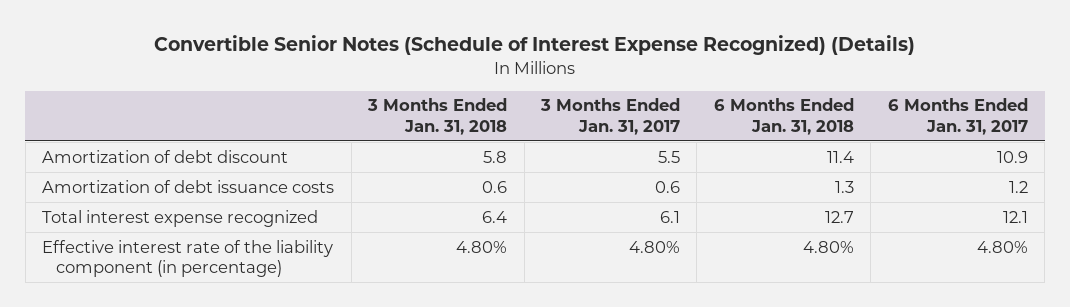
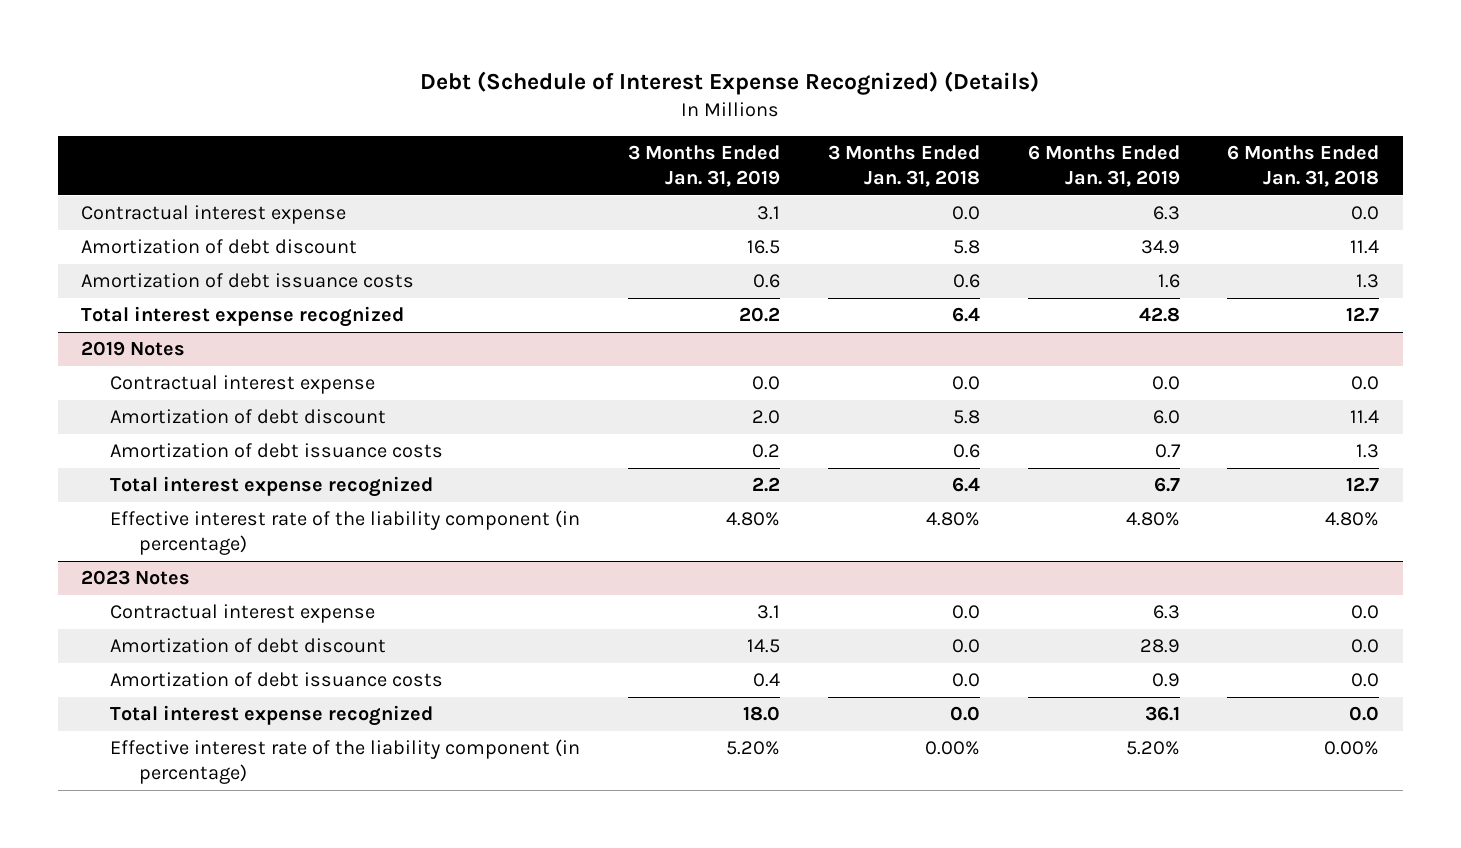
- Convertible Senior Notes (Schedule of Interest Expense Recognized) (Details)
+ Debt (Schedule of Interest Expense Recognized) (Details)
- | 3 Months Ended Jan. 31, 2018 | 3 Months Ended Jan. 31, 2017 | 6 Months Ended Jan. 31, 2018 | 6 Months Ended Jan. 31, 2017
+ | 3 Months Ended Jan. 31, 2019 | 3 Months Ended Jan. 31, 2018 | 6 Months Ended Jan. 31, 2019 | 6 Months Ended Jan. 31, 2018
+ Contractual interest expense | 3.1 | 0.0 | 6.3 | 0.0
+ 2019 Notes
+ Contractual interest expense | 0.0 | 0.0 | 0.0 | 0.0
+ Amortization of debt discount | 2.0 | 5.8 | 6.0 | 11.4
+ Amortization of debt issuance costs | 0.2 | 0.6 | 0.7 | 1.3
+ Total interest expense recognized | 2.2 | 6.4 | 6.7 | 12.7
+ 2023 Notes
+ Contractual interest expense | 3.1 | 0.0 | 6.3 | 0.0
+ Amortization of debt discount | 14.5 | 0.0 | 28.9 | 0.0
+ Amortization of debt issuance costs | 0.4 | 0.0 | 0.9 | 0.0
+ Total interest expense recognized | 18.0 | 0.0 | 36.1 | 0.0
+ Effective interest rate of the liability component (in percentage) | 5.20% | 0.00% | 5.20% | 0.00%

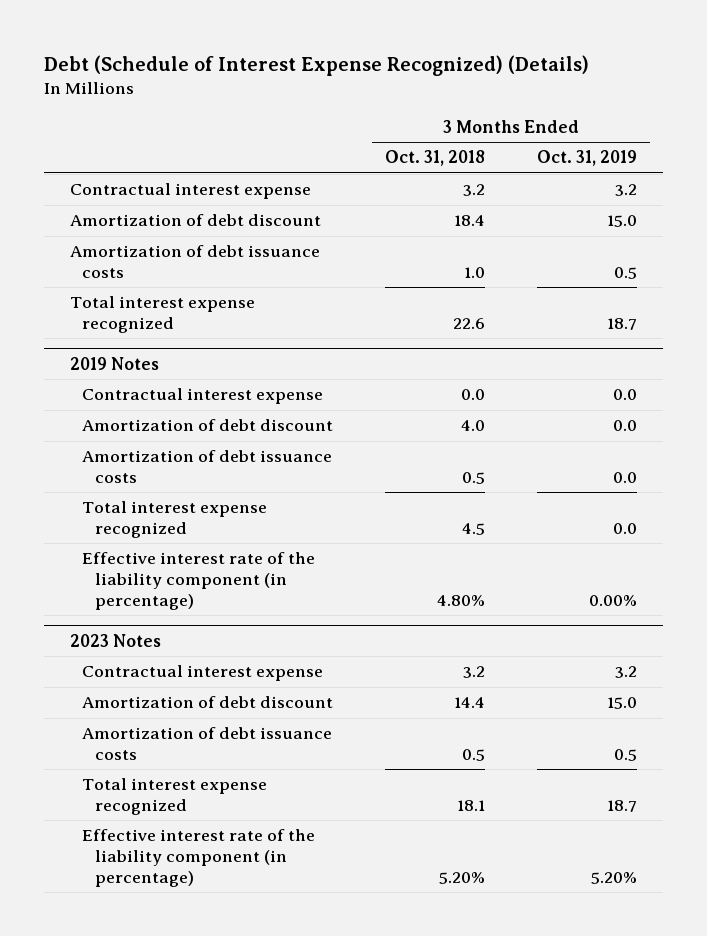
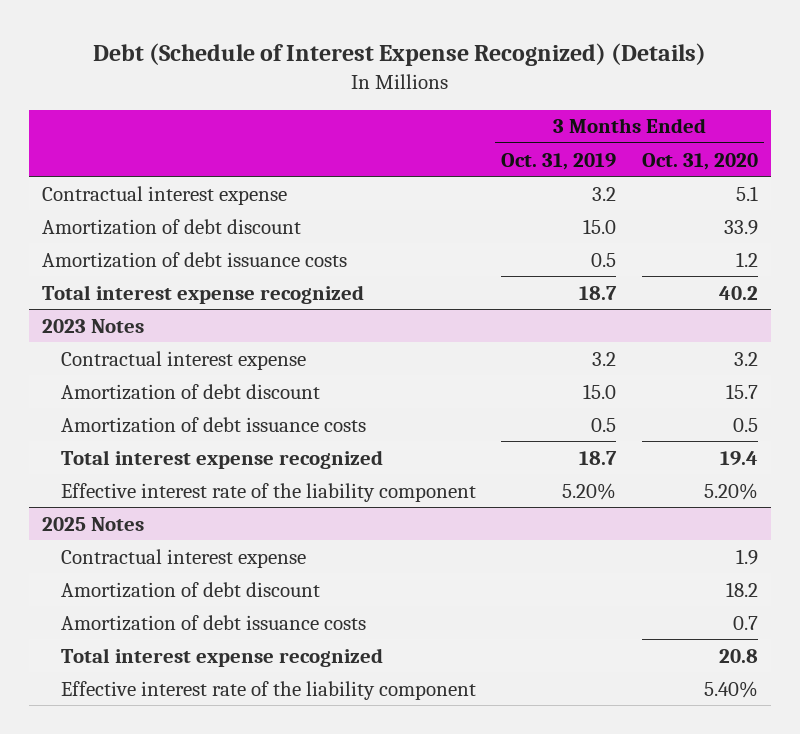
- | 3 Months Ended Oct. 31, 2018 | 3 Months Ended Oct. 31, 2019
+ | 3 Months Ended Oct. 31, 2019 | 3 Months Ended Oct. 31, 2020
- 2019 Notes
- Contractual interest expense | 0.0 | 0.0
- Amortization of debt discount | 4.0 | 0.0
- Amortization of debt issuance costs | 0.5 | 0.0
- Total interest expense recognized | 4.5 | 0.0
- Effective interest rate of the liability component (in percentage) | 4.80% | 0.00%
@ 2023 Notes
- Effective interest rate of the liability component (in percentage) | 5.20% | 5.20%
+ Effective interest rate of the liability component | 5.20% | 5.20%
+ 2025 Notes
+ Contractual interest expense | | 1.9
+ Amortization of debt discount | | 18.2
+ Amortization of debt issuance costs | | 0.7
+ Total interest expense recognized | | 20.8
+ Effective interest rate of the liability component | | 5.40%

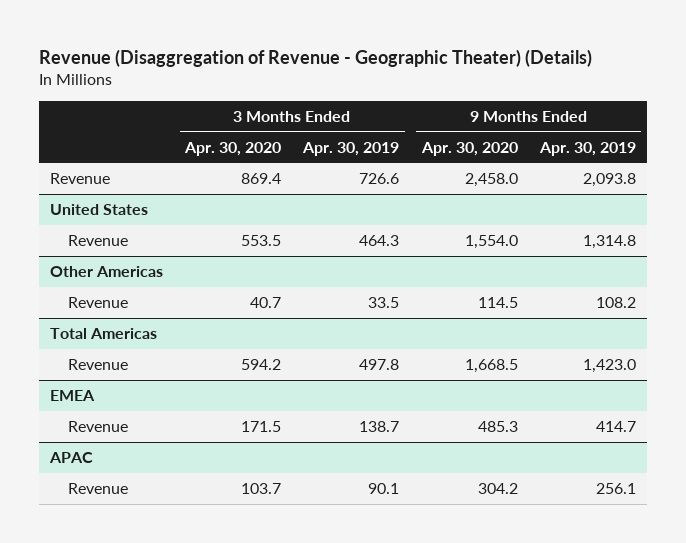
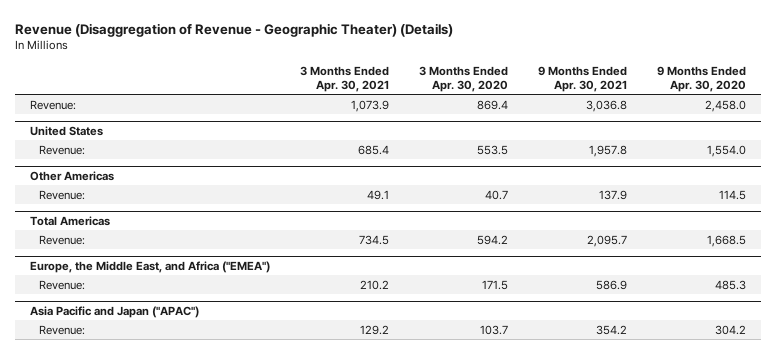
- | 3 Months Ended Apr. 30, 2020 | 3 Months Ended Apr. 30, 2019 | 9 Months Ended Apr. 30, 2020 | 9 Months Ended Apr. 30, 2019
+ | 3 Months Ended Apr. 30, 2021 | 3 Months Ended Apr. 30, 2020 | 9 Months Ended Apr. 30, 2021 | 9 Months Ended Apr. 30, 2020
- Revenue | 869.4 | 726.6 | 2,458.0 | 2,093.8
+ Revenue: | 1,073.9 | 869.4 | 3,036.8 | 2,458.0
@ United States
- Revenue | 553.5 | 464.3 | 1,554.0 | 1,314.8
+ Revenue: | 685.4 | 553.5 | 1,957.8 | 1,554.0
@ Other Americas
- Revenue | 40.7 | 33.5 | 114.5 | 108.2
+ Revenue: | 49.1 | 40.7 | 137.9 | 114.5
@ Total Americas
- Revenue | 594.2 | 497.8 | 1,668.5 | 1,423.0
- EMEA
- Revenue | 171.5 | 138.7 | 485.3 | 414.7
- APAC
- Revenue | 103.7 | 90.1 | 304.2 | 256.1
@ Total Americas
+ Revenue: | 734.5 | 594.2 | 2,095.7 | 1,668.5
+ Europe, the Middle East, and Africa ("EMEA")
+ Revenue: | 210.2 | 171.5 | 586.9 | 485.3
+ Asia Pacific and Japan ("APAC")
+ Revenue: | 129.2 | 103.7 | 354.2 | 304.2

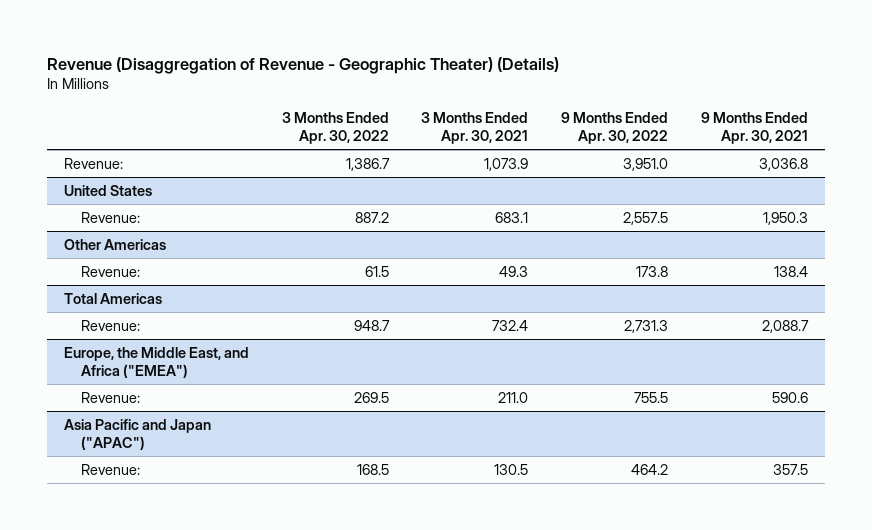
- | 3 Months Ended Apr. 30, 2021 | 3 Months Ended Apr. 30, 2020 | 9 Months Ended Apr. 30, 2021 | 9 Months Ended Apr. 30, 2020
+ | 3 Months Ended Apr. 30, 2022 | 3 Months Ended Apr. 30, 2021 | 9 Months Ended Apr. 30, 2022 | 9 Months Ended Apr. 30, 2021
@ United States
- Revenue: | 685.4 | 553.5 | 1,957.8 | 1,554.0
+ Revenue: | 887.2 | 683.1 | 2,557.5 | 1,950.3
@ Other Americas
- Revenue: | 49.1 | 40.7 | 137.9 | 114.5
+ Revenue: | 61.5 | 49.3 | 173.8 | 138.4
@ Total Americas
- Revenue: | 734.5 | 594.2 | 2,095.7 | 1,668.5
+ Revenue: | 948.7 | 732.4 | 2,731.3 | 2,088.7
@ Europe, the Middle East, and Africa ("EMEA")
- Revenue: | 210.2 | 171.5 | 586.9 | 485.3
+ Revenue: | 269.5 | 211.0 | 755.5 | 590.6
@ Asia Pacific and Japan ("APAC")
- Revenue: | 129.2 | 103.7 | 354.2 | 304.2
+ Revenue: | 168.5 | 130.5 | 464.2 | 357.5

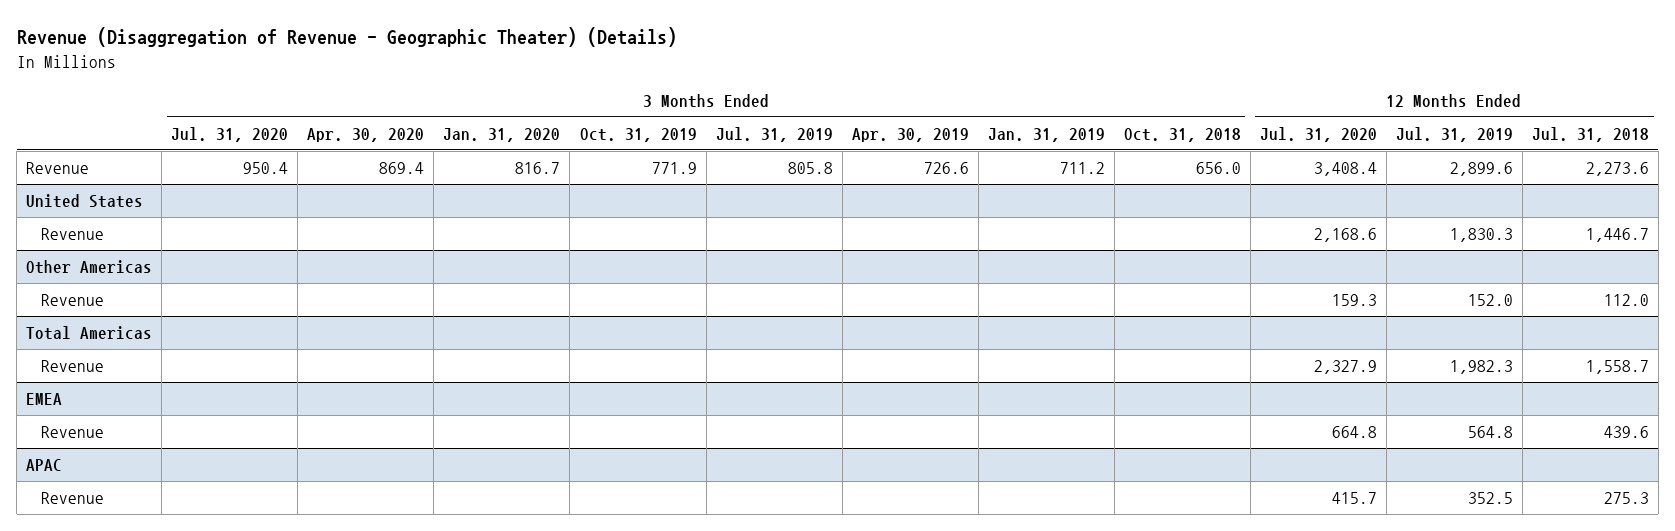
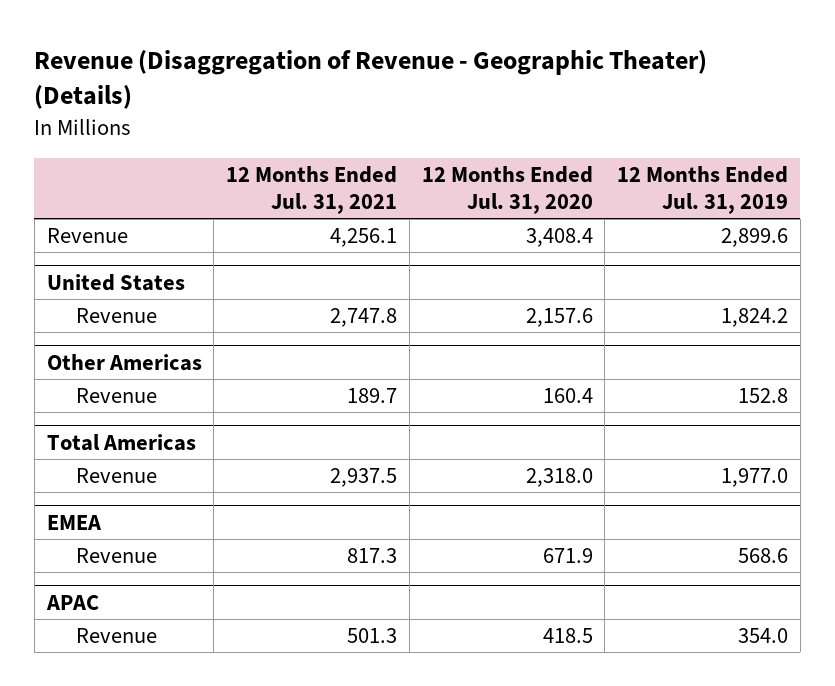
- | 3 Months Ended Jul. 31, 2020 | 3 Months Ended Apr. 30, 2020 | 3 Months Ended Jan. 31, 2020 | 3 Months Ended Oct. 31, 2019 | 3 Months Ended Jul. 31, 2019 | 3 Months Ended Apr. 30, 2019 | 3 Months Ended Jan. 31, 2019 | 3 Months Ended Oct. 31, 2018 | 12 Months Ended Jul. 31, 2020 | 12 Months Ended Jul. 31, 2019 | 12 Months Ended Jul. 31, 2018
+ | 12 Months Ended Jul. 31, 2021 | 12 Months Ended Jul. 31, 2020 | 12 Months Ended Jul. 31, 2019
@ United States
- Revenue | | | | | | | | | 2,168.6 | 1,830.3 | 1,446.7
+ Revenue | 2,747.8 | 2,157.6 | 1,824.2
@ Other Americas
- Revenue | | | | | | | | | 159.3 | 152.0 | 112.0
+ Revenue | 189.7 | 160.4 | 152.8
@ Total Americas
- Revenue | | | | | | | | | 2,327.9 | 1,982.3 | 1,558.7
+ Revenue | 2,937.5 | 2,318.0 | 1,977.0
@ EMEA
- Revenue | | | | | | | | | 664.8 | 564.8 | 439.6
+ Revenue | 817.3 | 671.9 | 568.6
@ APAC
- Revenue | | | | | | | | | 415.7 | 352.5 | 275.3
+ Revenue | 501.3 | 418.5 | 354.0

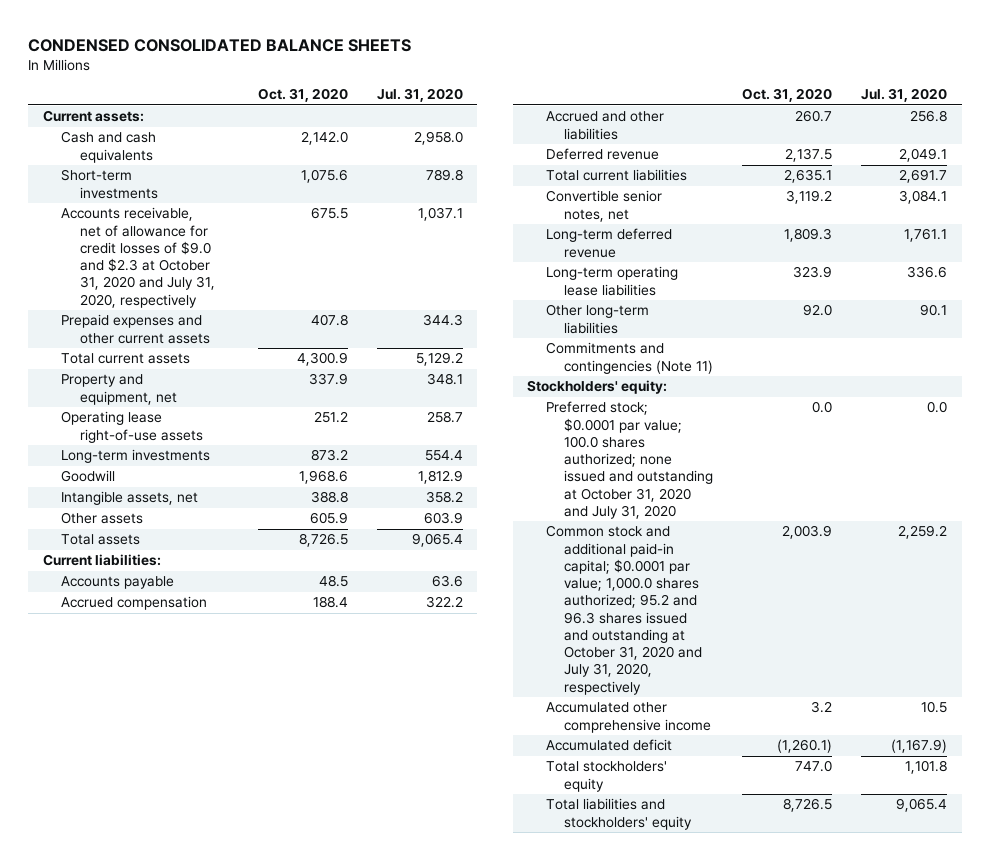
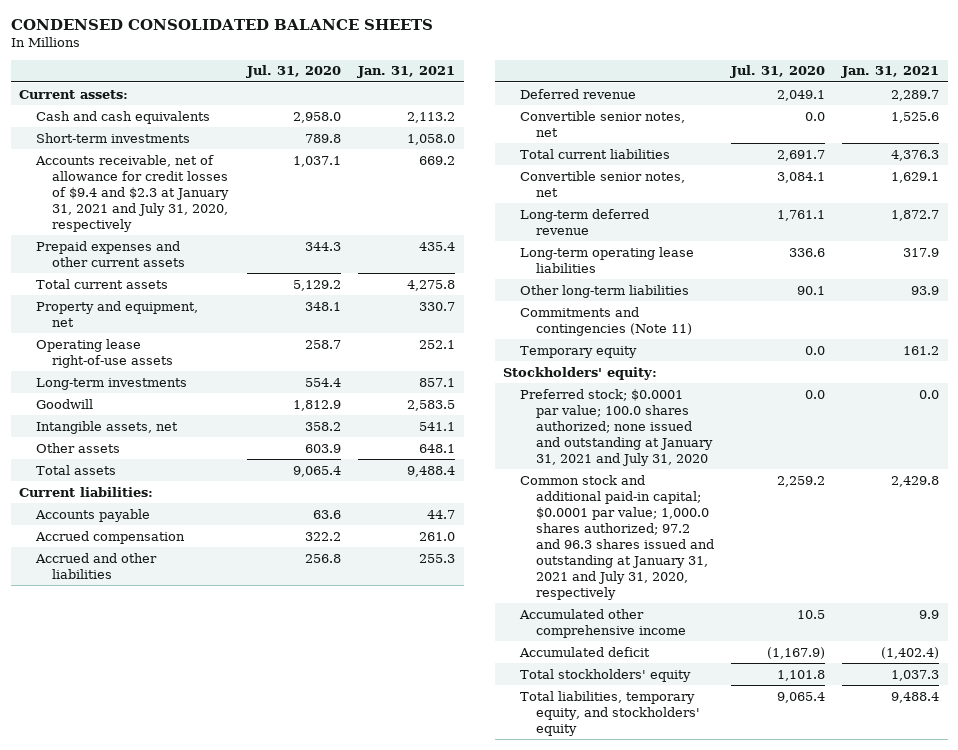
- | Oct. 31, 2020 | Jul. 31, 2020
+ | Jul. 31, 2020 | Jan. 31, 2021
- Accounts receivable, net of allowance for credit losses of $9.0 and $2.3 at October 31, 2020 and July 31, 2020, respectively | 675.5 | 1,037.1
+ Accounts receivable, net of allowance for credit losses of $9.4 and $2.3 at January 31, 2021 and July 31, 2020, respectively | 1,037.1 | 669.2
+ Convertible senior notes, net | 0.0 | 1,525.6
+ Temporary equity | 0.0 | 161.2
- Preferred stock; $0.0001 par value; 100.0 shares authorized; none issued and outstanding at October 31, 2020 and July 31, 2020 | 0.0 | 0.0
- Common stock and additional paid-in capital; $0.0001 par value; 1,000.0 shares authorized; 95.2 and 96.3 shares issued and outstanding at October 31, 2020 and July 31, 2020, respectively | 2,003.9 | 2,259.2
+ Preferred stock; $0.0001 par value; 100.0 shares authorized; none issued and outstanding at January 31, 2021 and July 31, 2020 | 0.0 | 0.0
+ Common stock and additional paid-in capital; $0.0001 par value; 1,000.0 shares authorized; 97.2 and 96.3 shares issued and outstanding at January 31, 2021 and July 31, 2020, respectively | 2,259.2 | 2,429.8
- Total liabilities and stockholders' equity | 8,726.5 | 9,065.4
+ Total liabilities, temporary equity, and stockholders' equity | 9,065.4 | 9,488.4

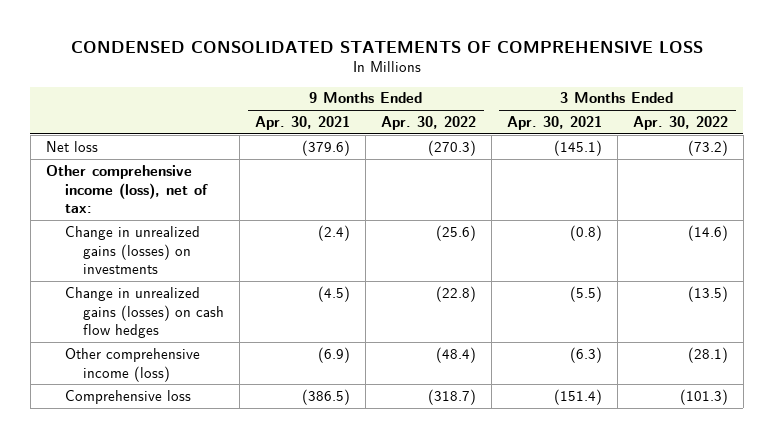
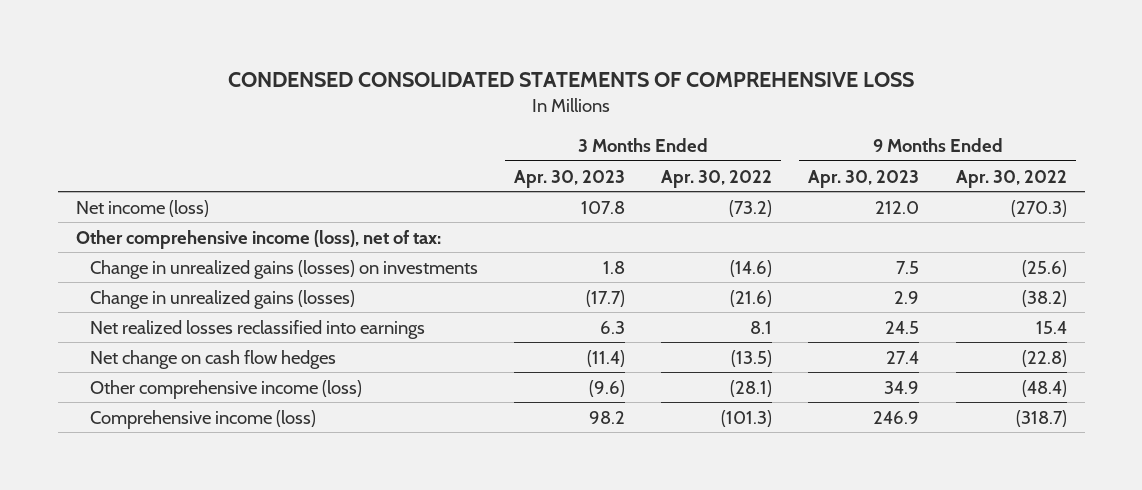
- | 9 Months Ended Apr. 30, 2021 | 9 Months Ended Apr. 30, 2022 | 3 Months Ended Apr. 30, 2021 | 3 Months Ended Apr. 30, 2022
+ | 3 Months Ended Apr. 30, 2023 | 3 Months Ended Apr. 30, 2022 | 9 Months Ended Apr. 30, 2023 | 9 Months Ended Apr. 30, 2022
- Net loss | (379.6) | (270.3) | (145.1) | (73.2)
+ Net income (loss) | 107.8 | (73.2) | 212.0 | (270.3)
- Change in unrealized gains (losses) on cash flow hedges | (4.5) | (22.8) | (5.5) | (13.5)
+ Change in unrealized gains (losses) | (17.7) | (21.6) | 2.9 | (38.2)
+ Net realized losses reclassified into earnings | 6.3 | 8.1 | 24.5 | 15.4
+ Net change on cash flow hedges | (11.4) | (13.5) | 27.4 | (22.8)
- Comprehensive loss | (386.5) | (318.7) | (151.4) | (101.3)
+ Comprehensive income (loss) | 98.2 | (101.3) | 246.9 | (318.7)

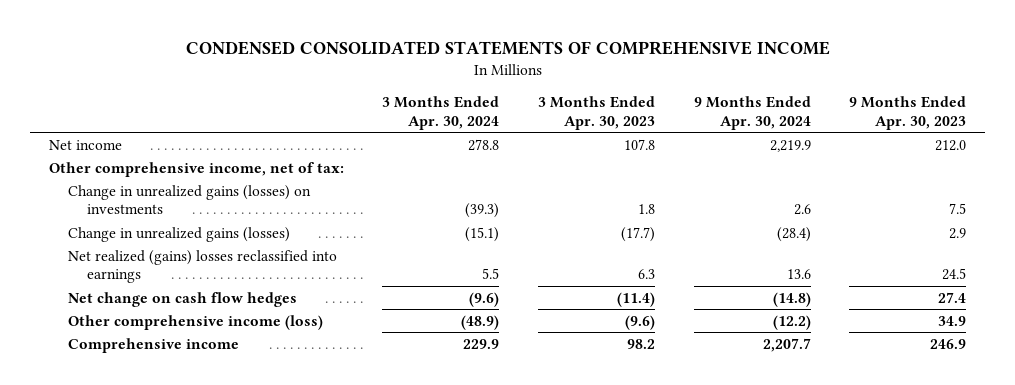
- CONDENSED CONSOLIDATED STATEMENTS OF COMPREHENSIVE LOSS
+ CONDENSED CONSOLIDATED STATEMENTS OF COMPREHENSIVE INCOME
- | 3 Months Ended Apr. 30, 2023 | 3 Months Ended Apr. 30, 2022 | 9 Months Ended Apr. 30, 2023 | 9 Months Ended Apr. 30, 2022
+ | 3 Months Ended Apr. 30, 2024 | 3 Months Ended Apr. 30, 2023 | 9 Months Ended Apr. 30, 2024 | 9 Months Ended Apr. 30, 2023
- Net income (loss) | 107.8 | (73.2) | 212.0 | (270.3)
- Other comprehensive income (loss), net of tax:
+ Net income | 278.8 | 107.8 | 2,219.9 | 212.0
+ Other comprehensive income, net of tax:
- Net realized losses reclassified into earnings | 6.3 | 8.1 | 24.5 | 15.4
+ Net realized (gains) losses reclassified into earnings | 5.5 | 6.3 | 13.6 | 24.5
- Comprehensive income (loss) | 98.2 | (101.3) | 246.9 | (318.7)
+ Comprehensive income | 229.9 | 98.2 | 2,207.7 | 246.9

